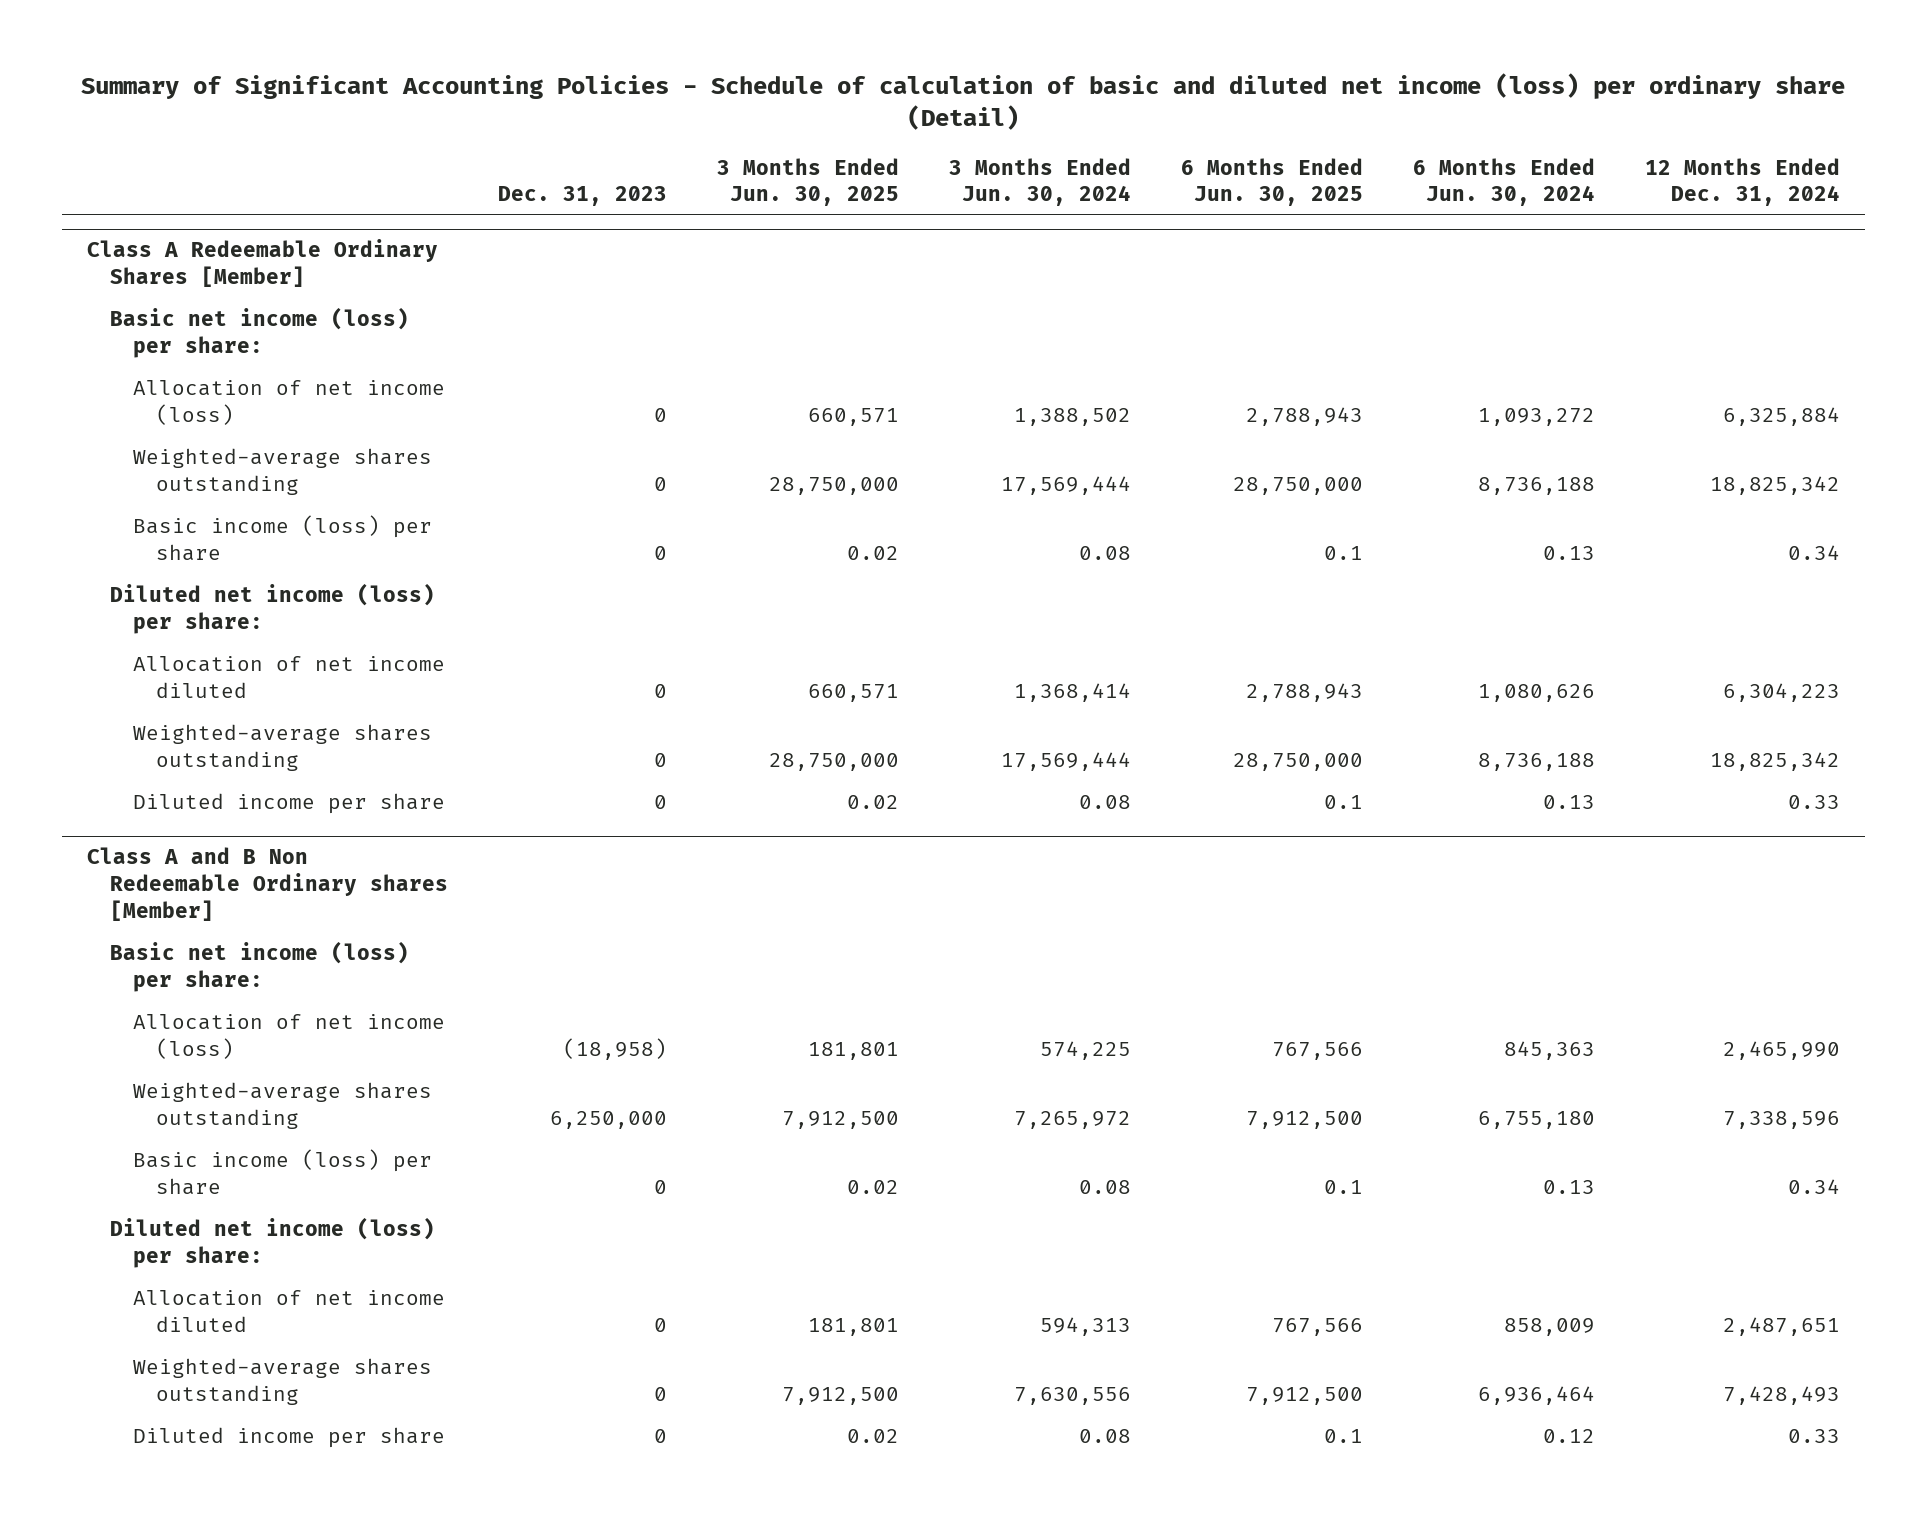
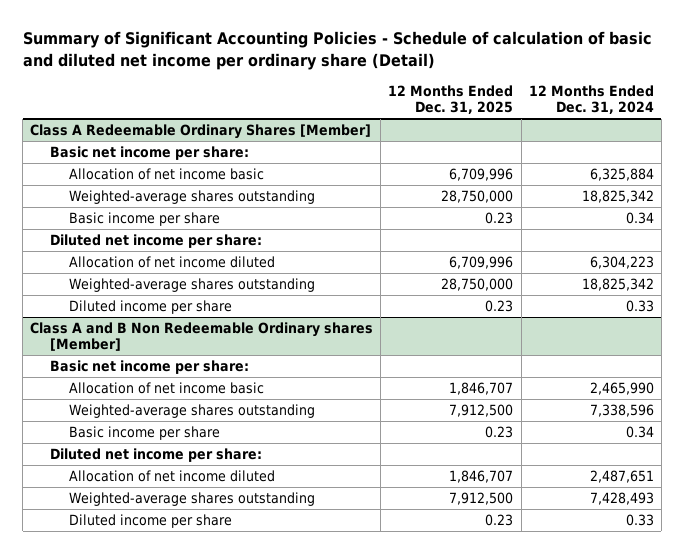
- Summary of Significant Accounting Policies - Schedule of calculation of basic and diluted net income (loss) per ordinary share (Detail)
+ Summary of Significant Accounting Policies - Schedule of calculation of basic and diluted net income per ordinary share (Detail)
- | Dec. 31, 2023 | 3 Months Ended Jun. 30, 2025 | 3 Months Ended Jun. 30, 2024 | 6 Months Ended Jun. 30, 2025 | 6 Months Ended Jun. 30, 2024 | 12 Months Ended Dec. 31, 2024
+ | 12 Months Ended Dec. 31, 2025 | 12 Months Ended Dec. 31, 2024
@ Class A Redeemable Ordinary Shares [Member]
- Basic net income (loss) per share:
- Allocation of net income (loss) | 0 | 660,571 | 1,388,502 | 2,788,943 | 1,093,272 | 6,325,884
+ Basic net income per share:
+ Allocation of net income basic | 6,709,996 | 6,325,884
- Basic income (loss) per share | 0 | 0.02 | 0.08 | 0.1 | 0.13 | 0.34
- Diluted net income (loss) per share:
+ Basic income per share | 0.23 | 0.34
+ Diluted net income per share:
@ Class A and B Non Redeemable Ordinary shares [Member]
- Basic net income (loss) per share:
- Allocation of net income (loss) | (18,958) | 181,801 | 574,225 | 767,566 | 845,363 | 2,465,990
+ Basic net income per share:
+ Allocation of net income basic | 1,846,707 | 2,465,990
- Basic income (loss) per share | 0 | 0.02 | 0.08 | 0.1 | 0.13 | 0.34
- Diluted net income (loss) per share:
+ Basic income per share | 0.23 | 0.34
+ Diluted net income per share:

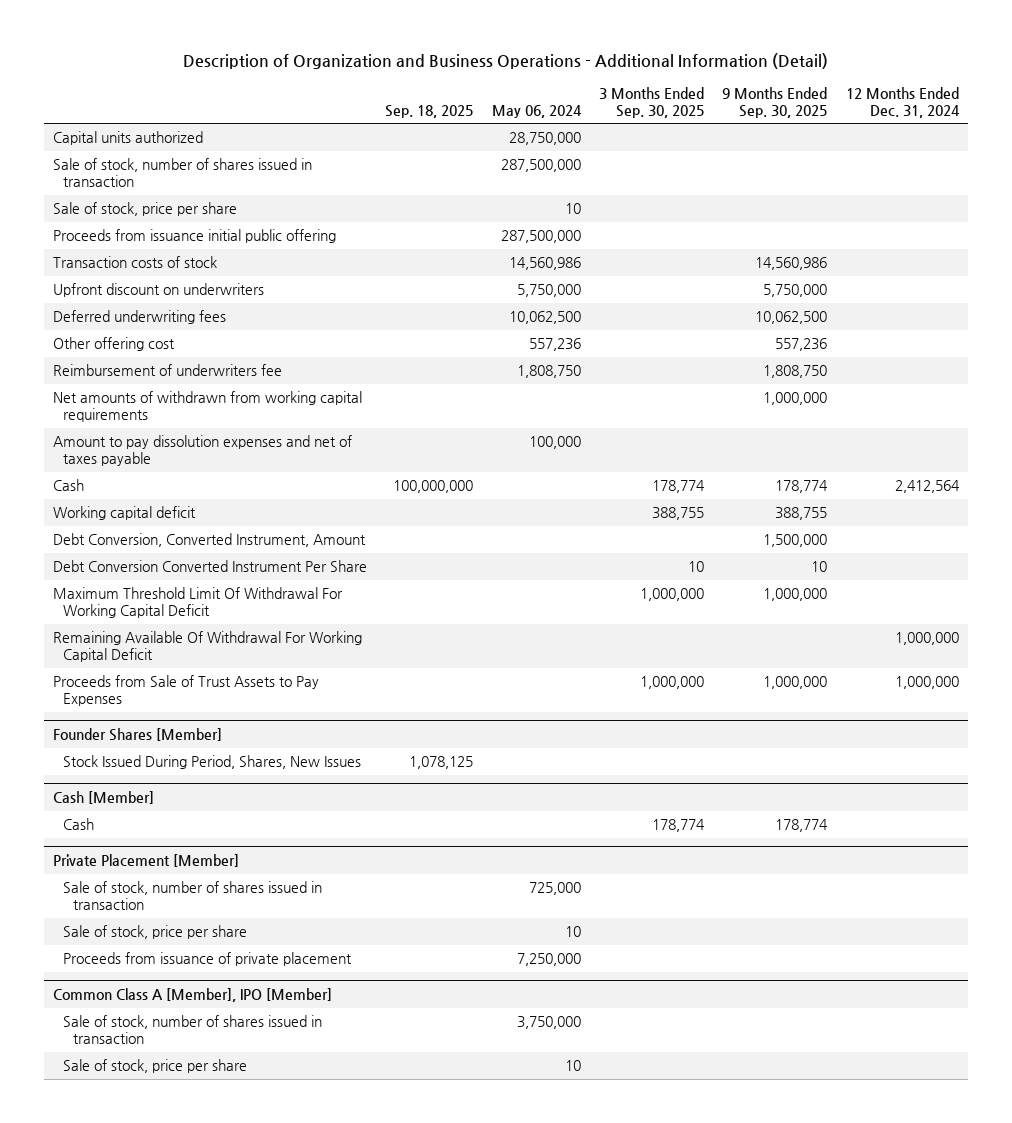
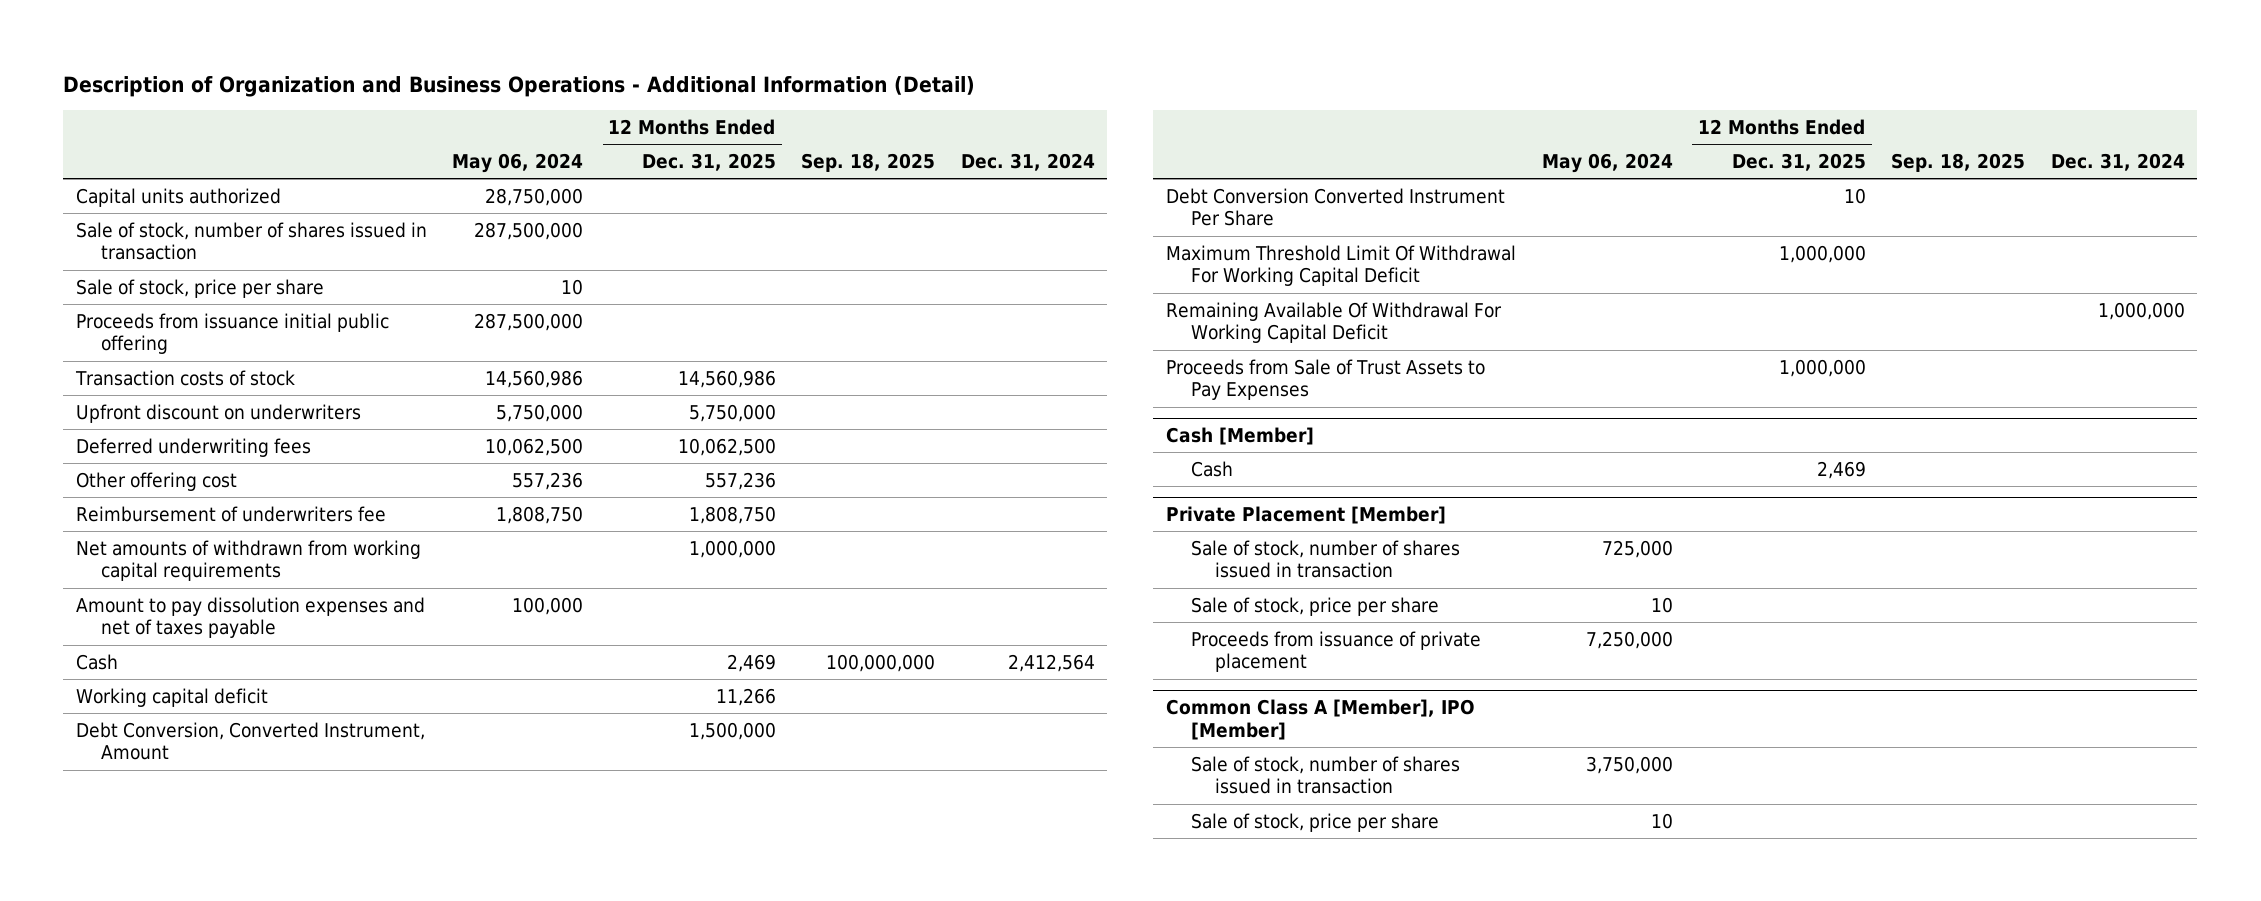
- | Sep. 18, 2025 | May 06, 2024 | 3 Months Ended Sep. 30, 2025 | 9 Months Ended Sep. 30, 2025 | 12 Months Ended Dec. 31, 2024
+ | May 06, 2024 | 12 Months Ended Dec. 31, 2025 | Sep. 18, 2025 | Dec. 31, 2024
- Founder Shares [Member]
- Stock Issued During Period, Shares, New Issues | 1,078,125 | | | |

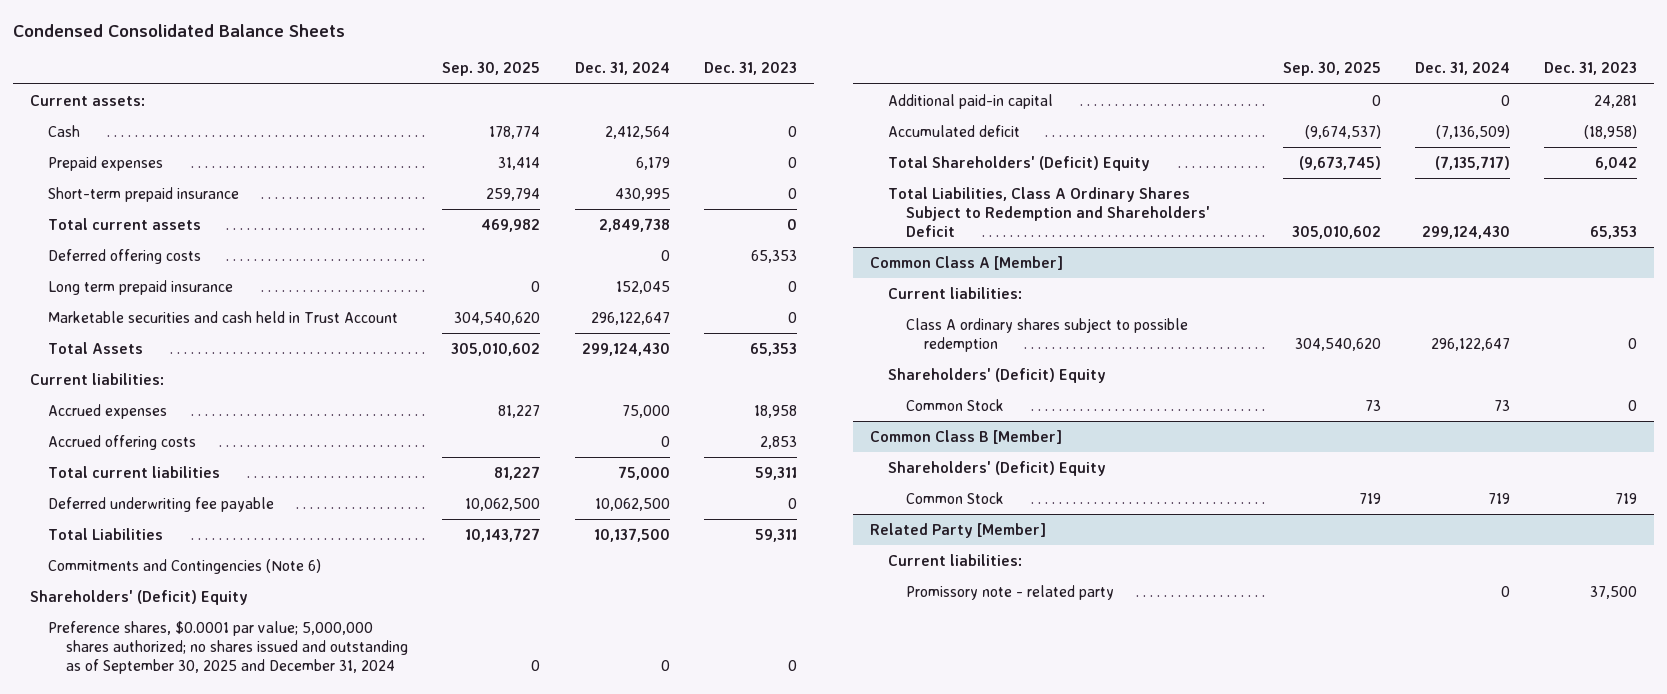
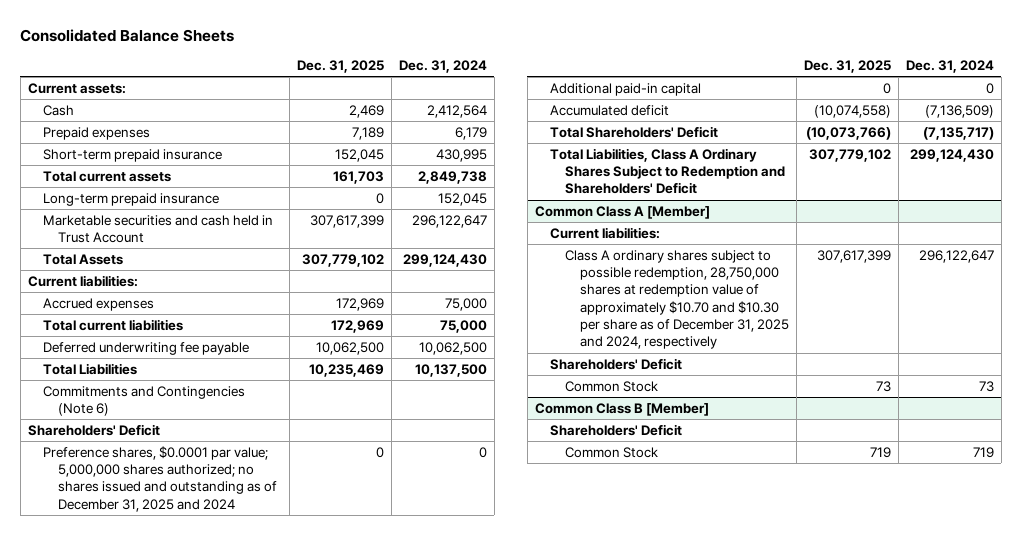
- Condensed Consolidated Balance Sheets
+ Consolidated Balance Sheets
- | Sep. 30, 2025 | Dec. 31, 2024 | Dec. 31, 2023
+ | Dec. 31, 2025 | Dec. 31, 2024
- Deferred offering costs | | 0 | 65,353
- Long term prepaid insurance | 0 | 152,045 | 0
+ Long-term prepaid insurance | 0 | 152,045
- Accrued offering costs | | 0 | 2,853
- Shareholders' (Deficit) Equity
- Preference shares, $0.0001 par value; 5,000,000 shares authorized; no shares issued and outstanding as of September 30, 2025 and December 31, 2024 | 0 | 0 | 0
+ Shareholders' Deficit
+ Preference shares, $0.0001 par value; 5,000,000 shares authorized; no shares issued and outstanding as of December 31, 2025 and 2024 | 0 | 0
- Total Shareholders' (Deficit) Equity | (9,673,745) | (7,135,717) | 6,042
+ Total Shareholders' Deficit | (10,073,766) | (7,135,717)
@ Common Class A [Member]
- Class A ordinary shares subject to possible redemption | 304,540,620 | 296,122,647 | 0
- Shareholders' (Deficit) Equity
+ Class A ordinary shares subject to possible redemption, 28,750,000 shares at redemption value of approximately $10.70 and $10.30 per share as of December 31, 2025 and 2024, respectively | 307,617,399 | 296,122,647
+ Shareholders' Deficit
@ Common Class B [Member]
- Shareholders' (Deficit) Equity
+ Shareholders' Deficit
- Related Party [Member]
- Current liabilities:
- Promissory note - related party | | 0 | 37,500

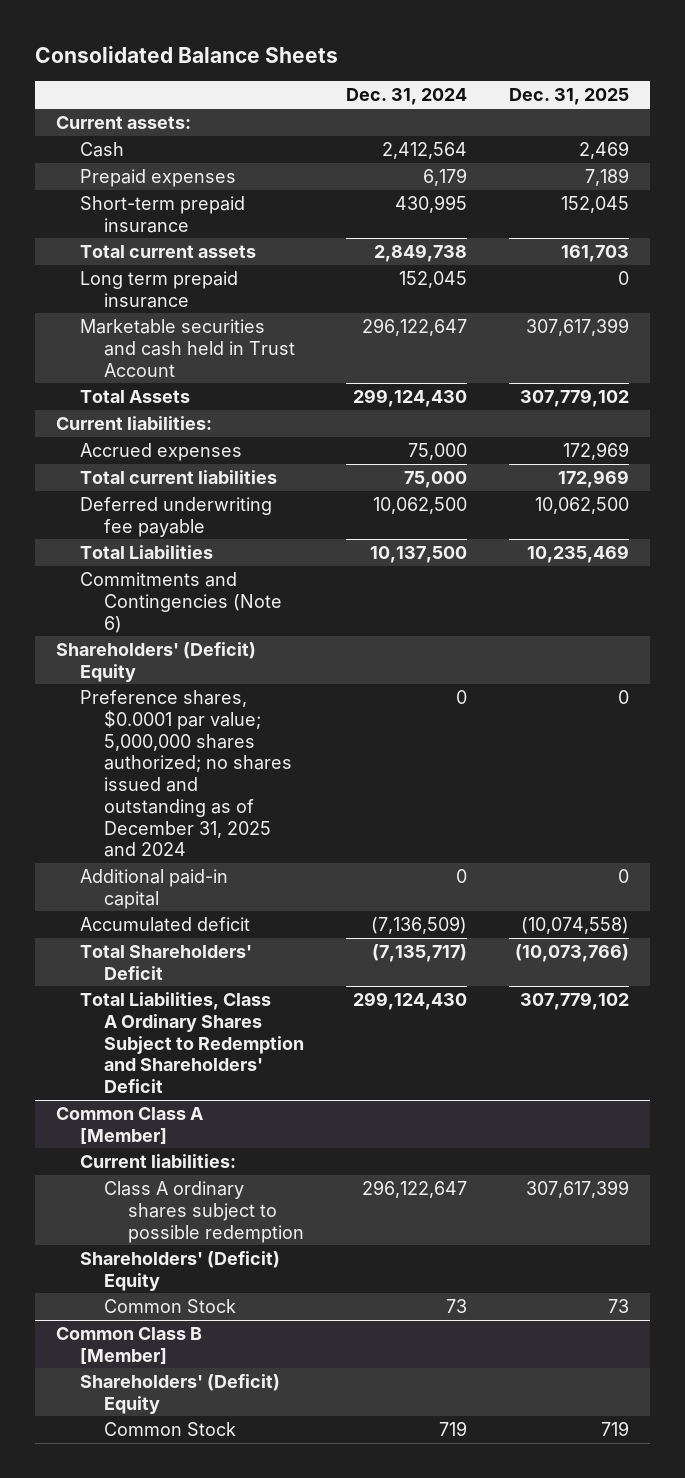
- | Dec. 31, 2025 | Dec. 31, 2024
+ | Dec. 31, 2024 | Dec. 31, 2025
- Long-term prepaid insurance | 0 | 152,045
+ Long term prepaid insurance | 152,045 | 0
- Shareholders' Deficit
+ Shareholders' (Deficit) Equity
@ Common Class A [Member]
- Class A ordinary shares subject to possible redemption, 28,750,000 shares at redemption value of approximately $10.70 and $10.30 per share as of December 31, 2025 and 2024, respectively | 307,617,399 | 296,122,647
- Shareholders' Deficit
+ Class A ordinary shares subject to possible redemption | 296,122,647 | 307,617,399
+ Shareholders' (Deficit) Equity
@ Common Class B [Member]
- Shareholders' Deficit
+ Shareholders' (Deficit) Equity

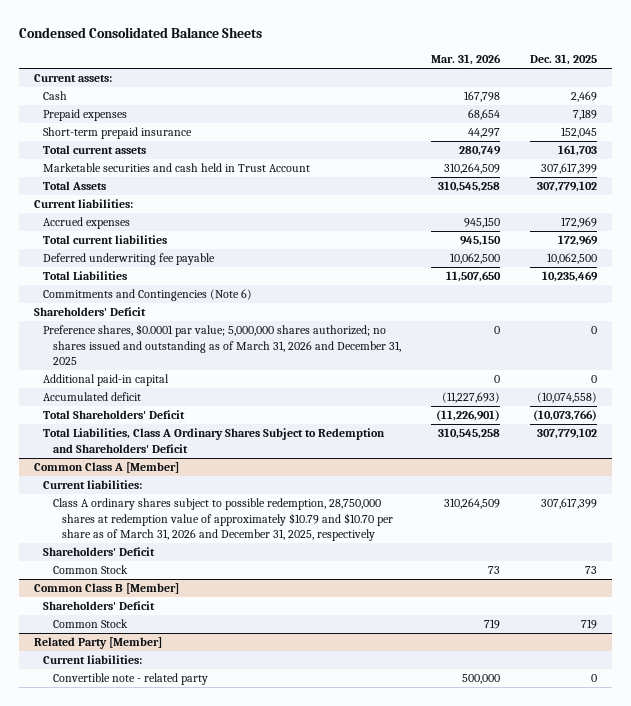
- Consolidated Balance Sheets
+ Condensed Consolidated Balance Sheets
- | Dec. 31, 2024 | Dec. 31, 2025
+ | Mar. 31, 2026 | Dec. 31, 2025
- Long term prepaid insurance | 152,045 | 0
- Shareholders' (Deficit) Equity
- Preference shares, $0.0001 par value; 5,000,000 shares authorized; no shares issued and outstanding as of December 31, 2025 and 2024 | 0 | 0
+ Shareholders' Deficit
+ Preference shares, $0.0001 par value; 5,000,000 shares authorized; no shares issued and outstanding as of March 31, 2026 and December 31, 2025 | 0 | 0
@ Common Class A [Member]
- Class A ordinary shares subject to possible redemption | 296,122,647 | 307,617,399
- Shareholders' (Deficit) Equity
+ Class A ordinary shares subject to possible redemption, 28,750,000 shares at redemption value of approximately $10.79 and $10.70 per share as of March 31, 2026 and December 31, 2025, respectively | 310,264,509 | 307,617,399
+ Shareholders' Deficit
@ Common Class B [Member]
- Shareholders' (Deficit) Equity
+ Shareholders' Deficit
+ Related Party [Member]
+ Current liabilities:
+ Convertible note - related party | 500,000 | 0

